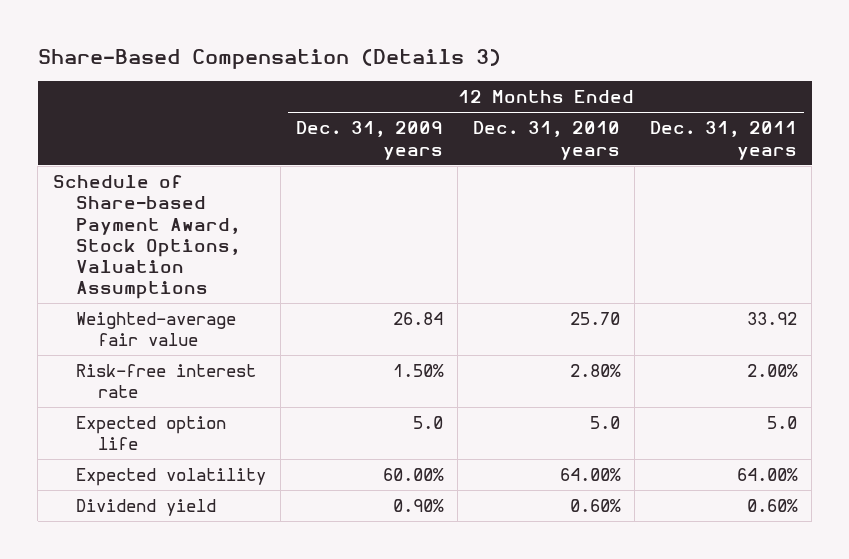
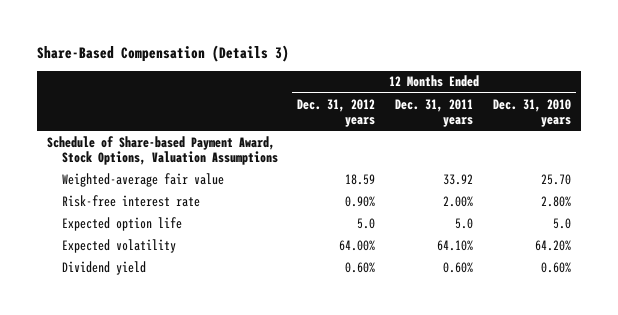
- | 12 Months Ended Dec. 31, 2009 years | 12 Months Ended Dec. 31, 2010 years | 12 Months Ended Dec. 31, 2011 years
+ | 12 Months Ended Dec. 31, 2012 years | 12 Months Ended Dec. 31, 2011 years | 12 Months Ended Dec. 31, 2010 years
- Expected volatility | 60.00% | 64.00% | 64.00%
+ Expected volatility | 64.00% | 64.10% | 64.20%

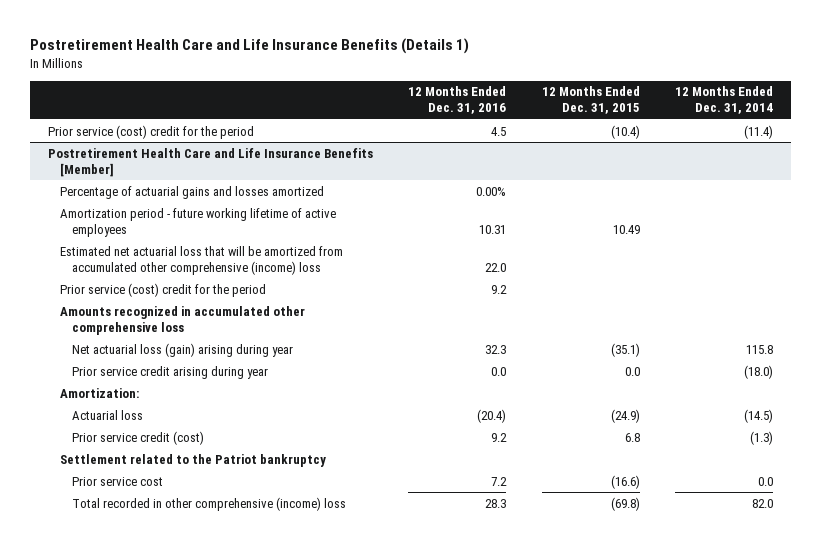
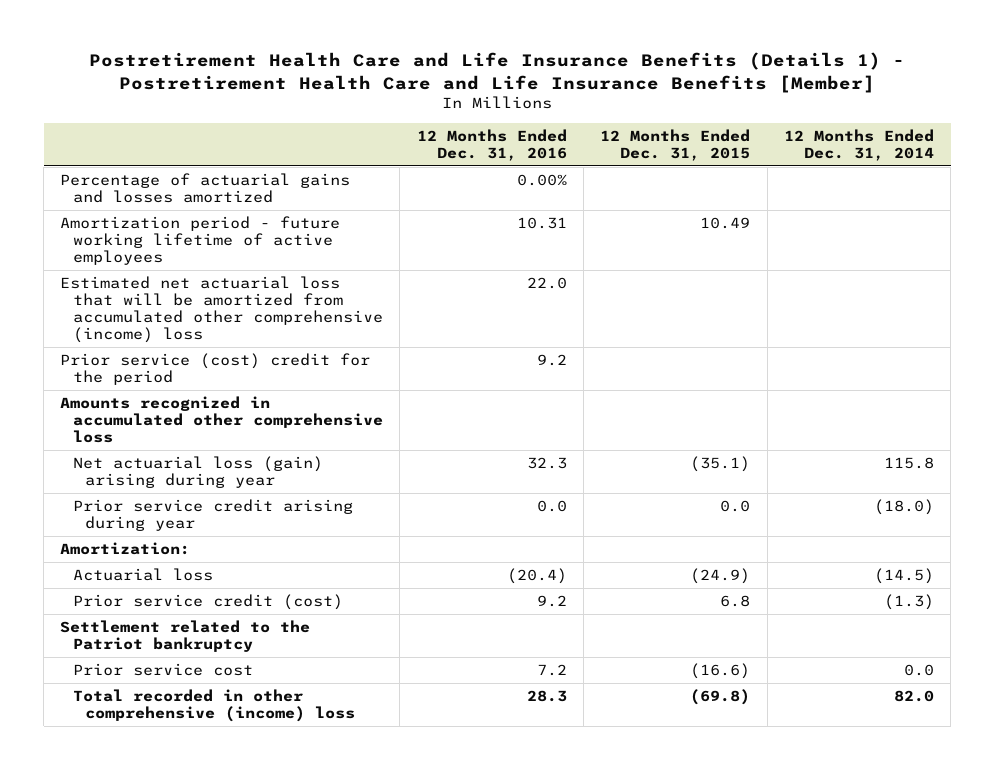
- Postretirement Health Care and Life Insurance Benefits (Details 1)
+ Postretirement Health Care and Life Insurance Benefits (Details 1) - Postretirement Health Care and Life Insurance Benefits [Member]
- Prior service (cost) credit for the period | 4.5 | (10.4) | (11.4)
- Postretirement Health Care and Life Insurance Benefits [Member]

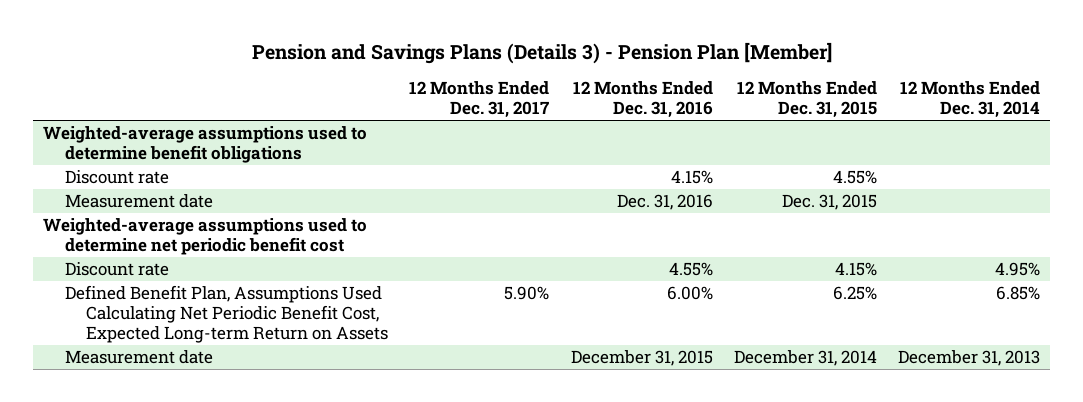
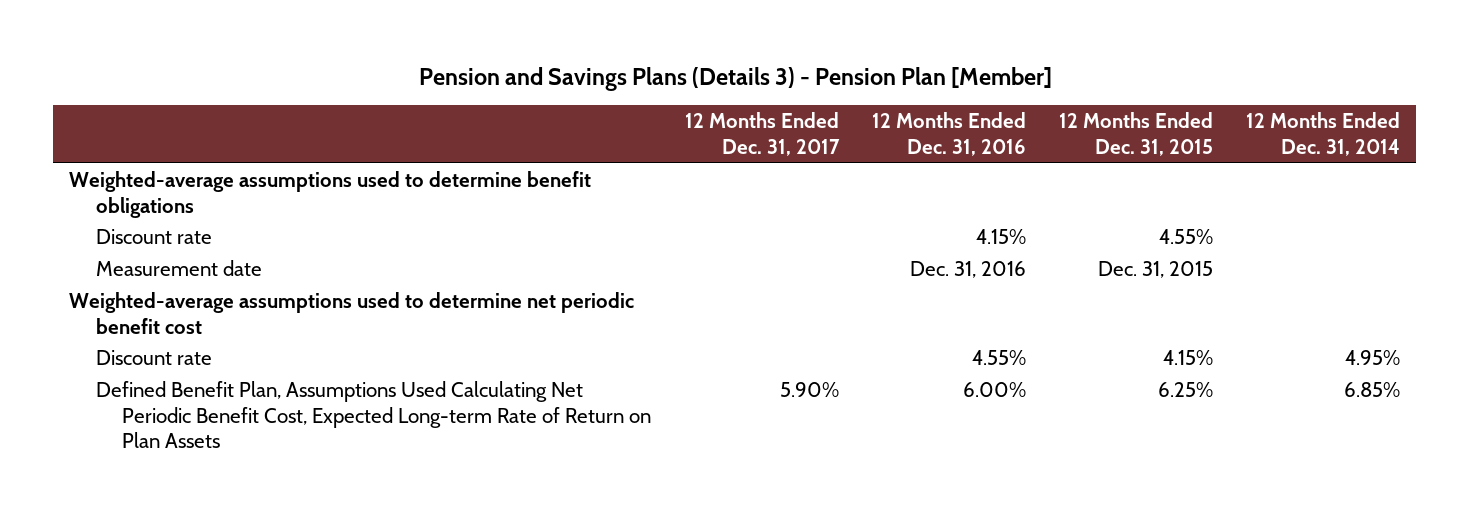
- Defined Benefit Plan, Assumptions Used Calculating Net Periodic Benefit Cost, Expected Long-term Return on Assets | 5.90% | 6.00% | 6.25% | 6.85%
- Measurement date | | December 31, 2015 | December 31, 2014 | December 31, 2013
+ Defined Benefit Plan, Assumptions Used Calculating Net Periodic Benefit Cost, Expected Long-term Rate of Return on Plan Assets | 5.90% | 6.00% | 6.25% | 6.85%

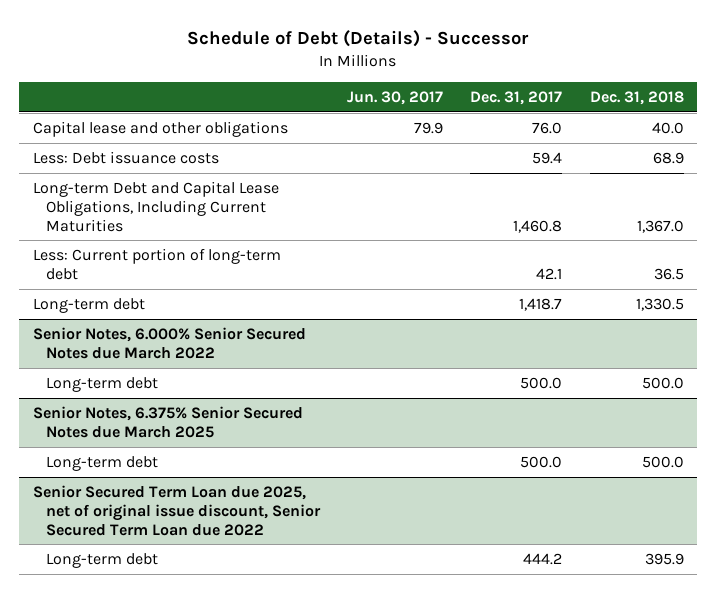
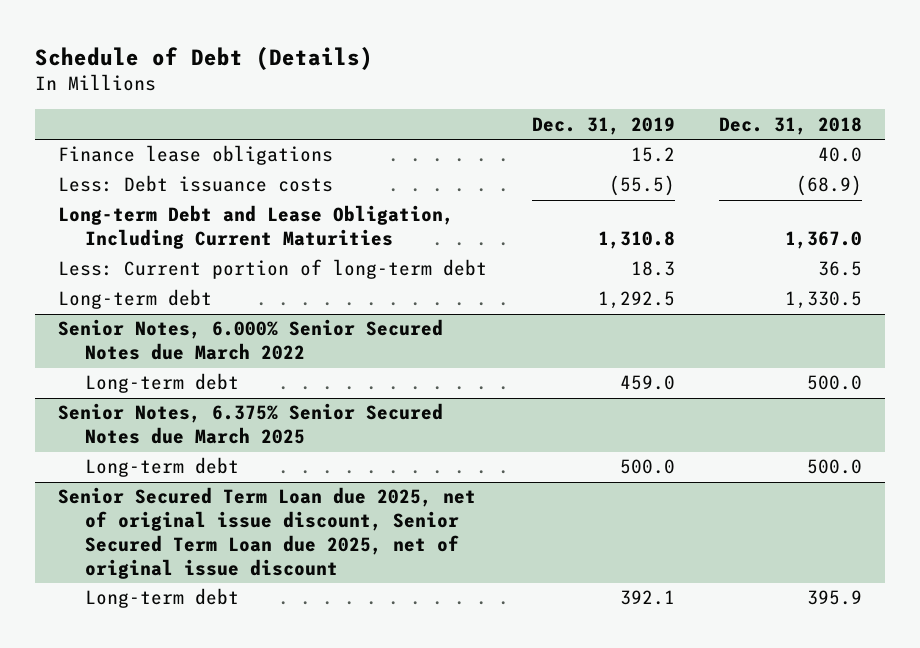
- Schedule of Debt (Details) - Successor
+ Schedule of Debt (Details)
- | Jun. 30, 2017 | Dec. 31, 2017 | Dec. 31, 2018
+ | Dec. 31, 2019 | Dec. 31, 2018
- Capital lease and other obligations | 79.9 | 76.0 | 40.0
- Less: Debt issuance costs | | 59.4 | 68.9
- Long-term Debt and Capital Lease Obligations, Including Current Maturities | | 1,460.8 | 1,367.0
+ Finance lease obligations | 15.2 | 40.0
+ Less: Debt issuance costs | (55.5) | (68.9)
+ Long-term Debt and Lease Obligation, Including Current Maturities | 1,310.8 | 1,367.0
- Senior Secured Term Loan due 2025, net of original issue discount, Senior Secured Term Loan due 2022
+ Senior Secured Term Loan due 2025, net of original issue discount, Senior Secured Term Loan due 2025, net of original issue discount

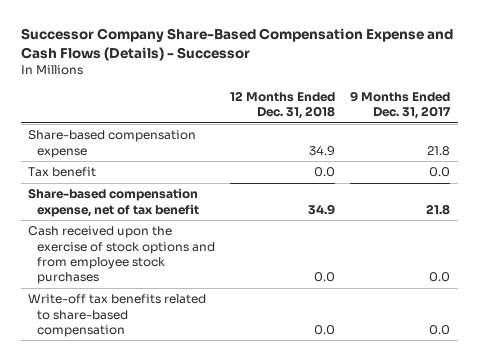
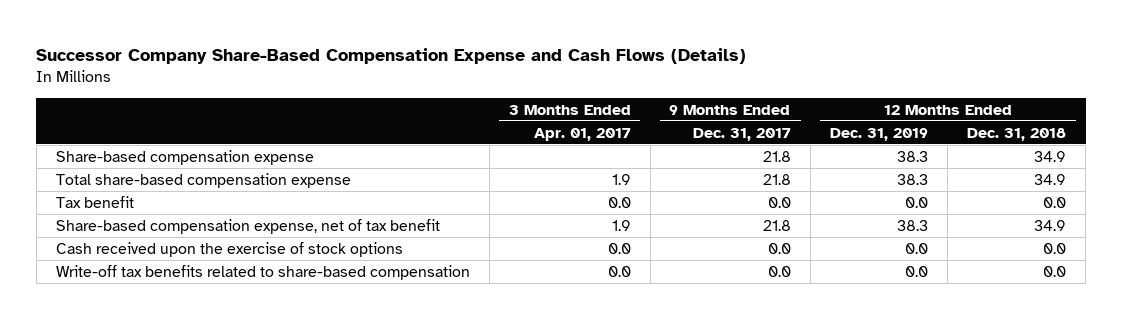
- Successor Company Share-Based Compensation Expense and Cash Flows (Details) - Successor
+ Successor Company Share-Based Compensation Expense and Cash Flows (Details)
- | 12 Months Ended Dec. 31, 2018 | 9 Months Ended Dec. 31, 2017
+ | 3 Months Ended Apr. 01, 2017 | 9 Months Ended Dec. 31, 2017 | 12 Months Ended Dec. 31, 2019 | 12 Months Ended Dec. 31, 2018
+ Total share-based compensation expense | 1.9 | 21.8 | 38.3 | 34.9
- Cash received upon the exercise of stock options and from employee stock purchases | 0.0 | 0.0
+ Cash received upon the exercise of stock options | 0.0 | 0.0 | 0.0 | 0.0

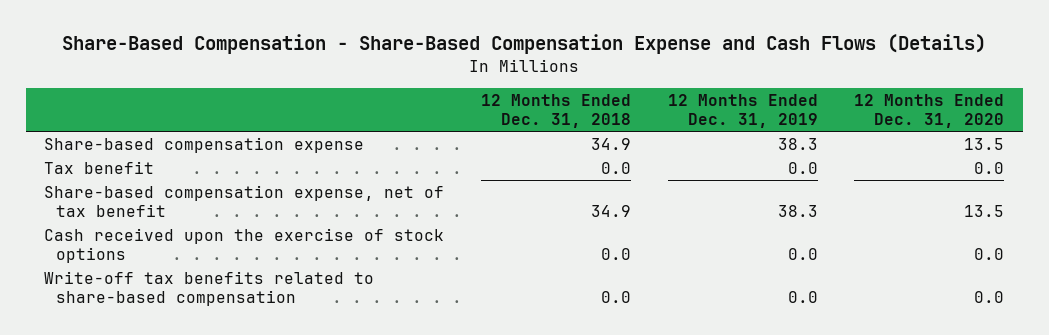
- Successor Company Share-Based Compensation Expense and Cash Flows (Details)
+ Share-Based Compensation - Share-Based Compensation Expense and Cash Flows (Details)
- | 3 Months Ended Apr. 01, 2017 | 9 Months Ended Dec. 31, 2017 | 12 Months Ended Dec. 31, 2019 | 12 Months Ended Dec. 31, 2018
+ | 12 Months Ended Dec. 31, 2018 | 12 Months Ended Dec. 31, 2019 | 12 Months Ended Dec. 31, 2020
- Total share-based compensation expense | 1.9 | 21.8 | 38.3 | 34.9

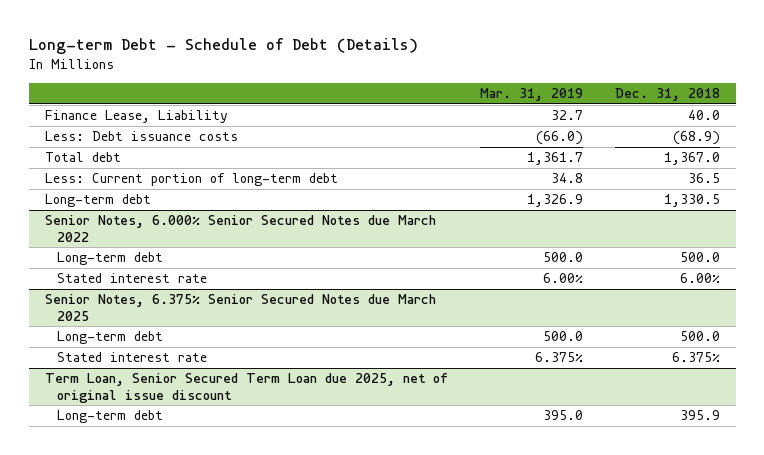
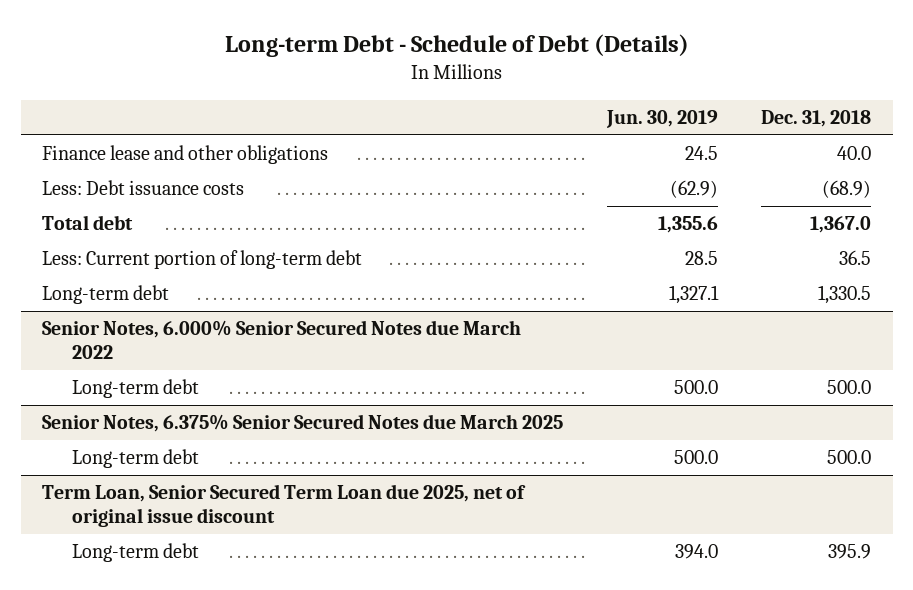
- | Mar. 31, 2019 | Dec. 31, 2018
+ | Jun. 30, 2019 | Dec. 31, 2018
- Finance Lease, Liability | 32.7 | 40.0
+ Finance lease and other obligations | 24.5 | 40.0
@ Senior Notes, 6.000% Senior Secured Notes due March 2022
- Stated interest rate | 6.00% | 6.00%
@ Senior Notes, 6.375% Senior Secured Notes due March 2025
- Stated interest rate | 6.375% | 6.375%

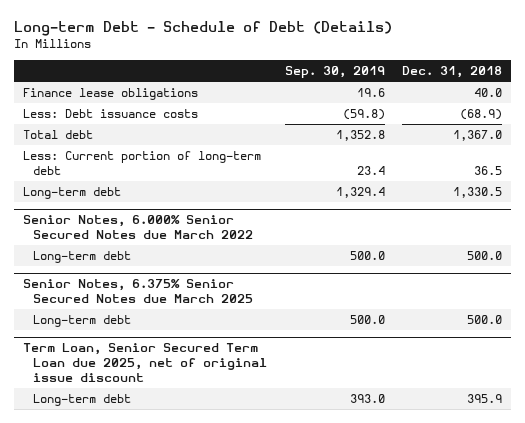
- | Jun. 30, 2019 | Dec. 31, 2018
+ | Sep. 30, 2019 | Dec. 31, 2018
- Finance lease and other obligations | 24.5 | 40.0
+ Finance lease obligations | 19.6 | 40.0

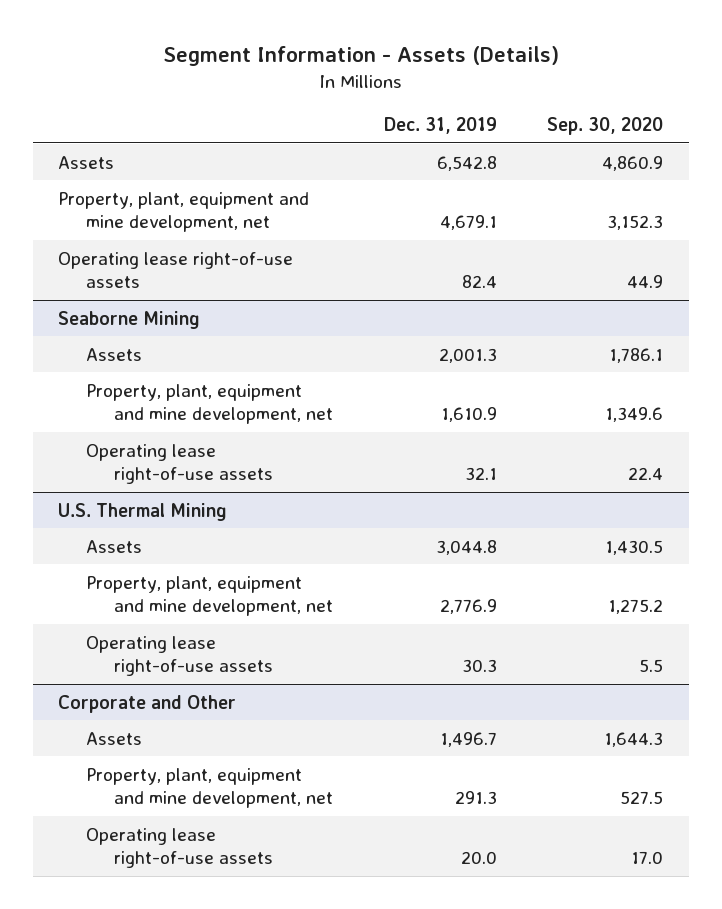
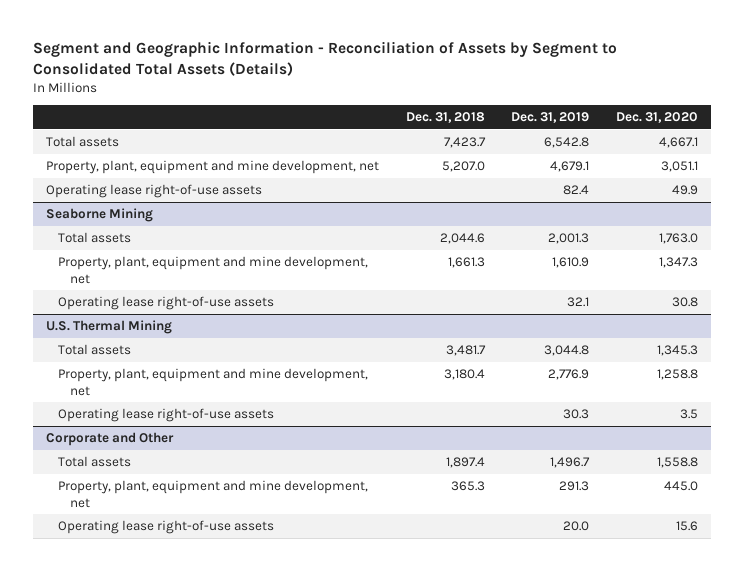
- Segment Information - Assets (Details)
+ Segment and Geographic Information - Reconciliation of Assets by Segment to Consolidated Total Assets (Details)
- | Dec. 31, 2019 | Sep. 30, 2020
+ | Dec. 31, 2018 | Dec. 31, 2019 | Dec. 31, 2020
- Assets | 6,542.8 | 4,860.9
+ Total assets | 7,423.7 | 6,542.8 | 4,667.1
@ Seaborne Mining
- Assets | 2,001.3 | 1,786.1
+ Total assets | 2,044.6 | 2,001.3 | 1,763.0
@ U.S. Thermal Mining
- Assets | 3,044.8 | 1,430.5
+ Total assets | 3,481.7 | 3,044.8 | 1,345.3
@ Corporate and Other
- Assets | 1,496.7 | 1,644.3
+ Total assets | 1,897.4 | 1,496.7 | 1,558.8

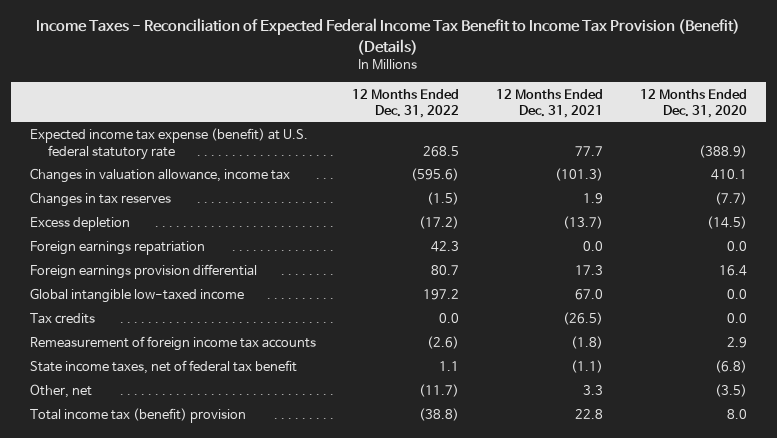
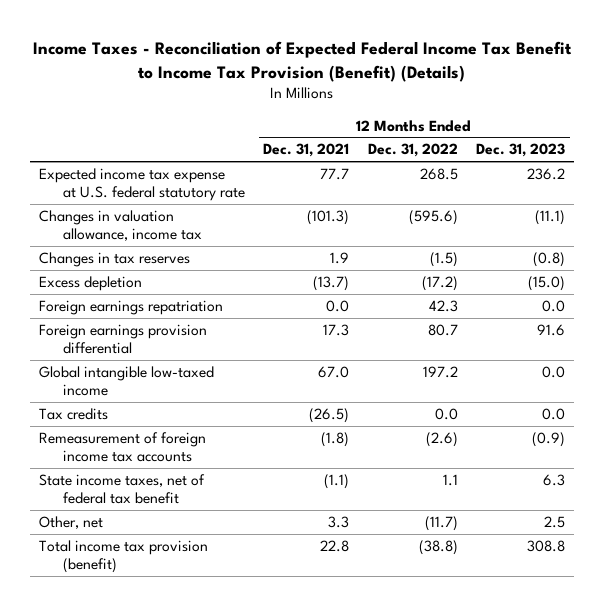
- | 12 Months Ended Dec. 31, 2022 | 12 Months Ended Dec. 31, 2021 | 12 Months Ended Dec. 31, 2020
+ | 12 Months Ended Dec. 31, 2021 | 12 Months Ended Dec. 31, 2022 | 12 Months Ended Dec. 31, 2023
- Expected income tax expense (benefit) at U.S. federal statutory rate | 268.5 | 77.7 | (388.9)
+ Expected income tax expense at U.S. federal statutory rate | 77.7 | 268.5 | 236.2
- Total income tax (benefit) provision | (38.8) | 22.8 | 8.0
+ Total income tax provision (benefit) | 22.8 | (38.8) | 308.8

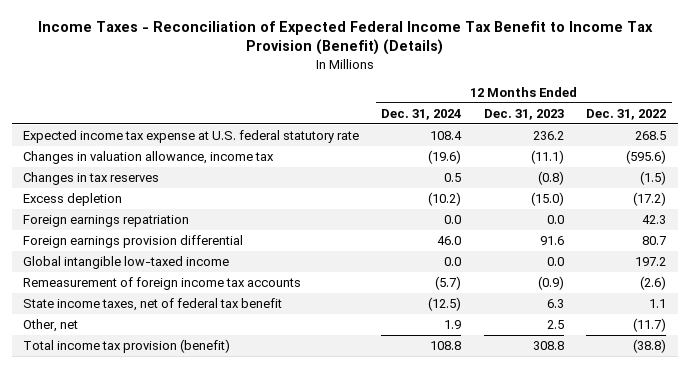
- | 12 Months Ended Dec. 31, 2021 | 12 Months Ended Dec. 31, 2022 | 12 Months Ended Dec. 31, 2023
+ | 12 Months Ended Dec. 31, 2024 | 12 Months Ended Dec. 31, 2023 | 12 Months Ended Dec. 31, 2022
- Tax credits | (26.5) | 0.0 | 0.0

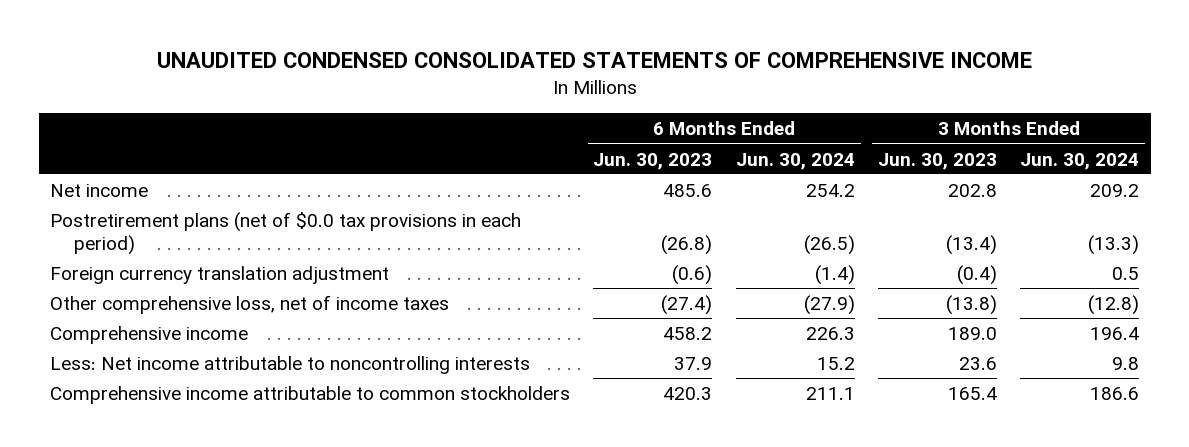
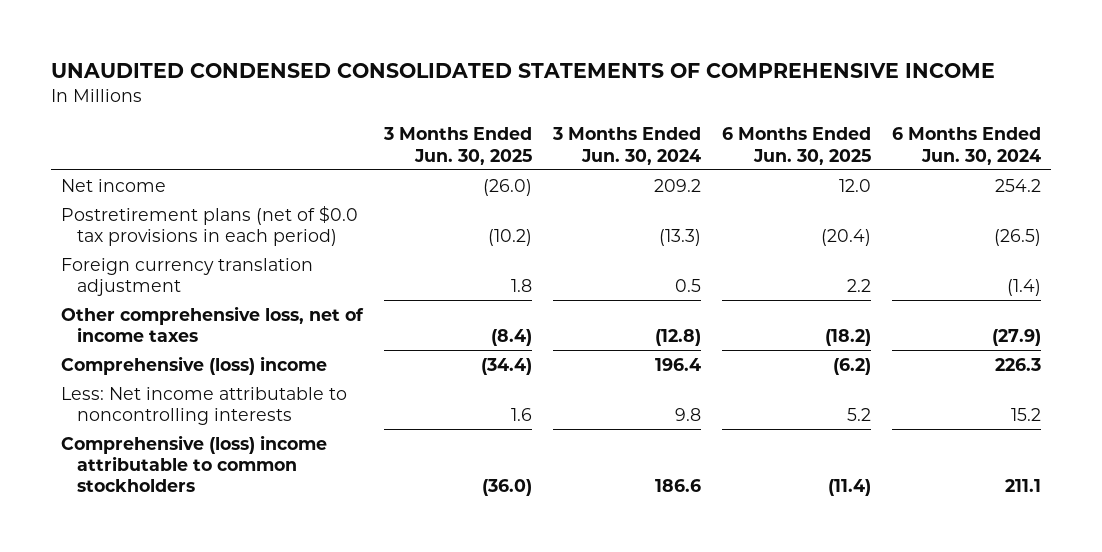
- | 6 Months Ended Jun. 30, 2023 | 6 Months Ended Jun. 30, 2024 | 3 Months Ended Jun. 30, 2023 | 3 Months Ended Jun. 30, 2024
+ | 3 Months Ended Jun. 30, 2025 | 3 Months Ended Jun. 30, 2024 | 6 Months Ended Jun. 30, 2025 | 6 Months Ended Jun. 30, 2024
- Comprehensive income | 458.2 | 226.3 | 189.0 | 196.4
+ Comprehensive (loss) income | (34.4) | 196.4 | (6.2) | 226.3
- Comprehensive income attributable to common stockholders | 420.3 | 211.1 | 165.4 | 186.6
+ Comprehensive (loss) income attributable to common stockholders | (36.0) | 186.6 | (11.4) | 211.1

